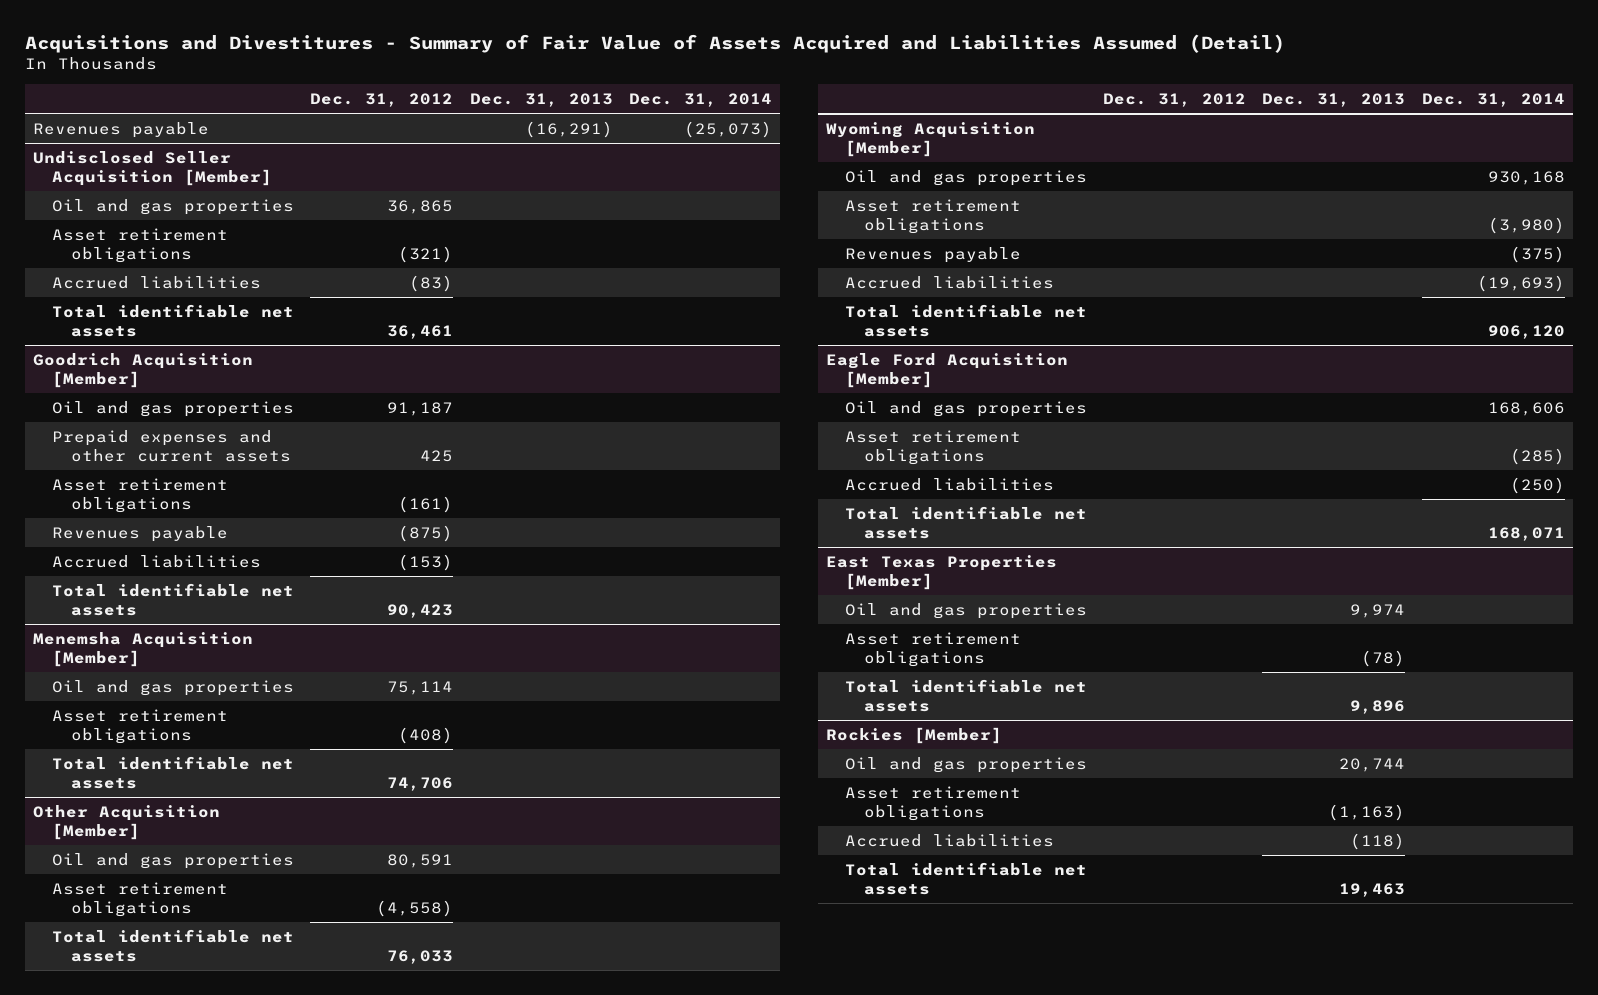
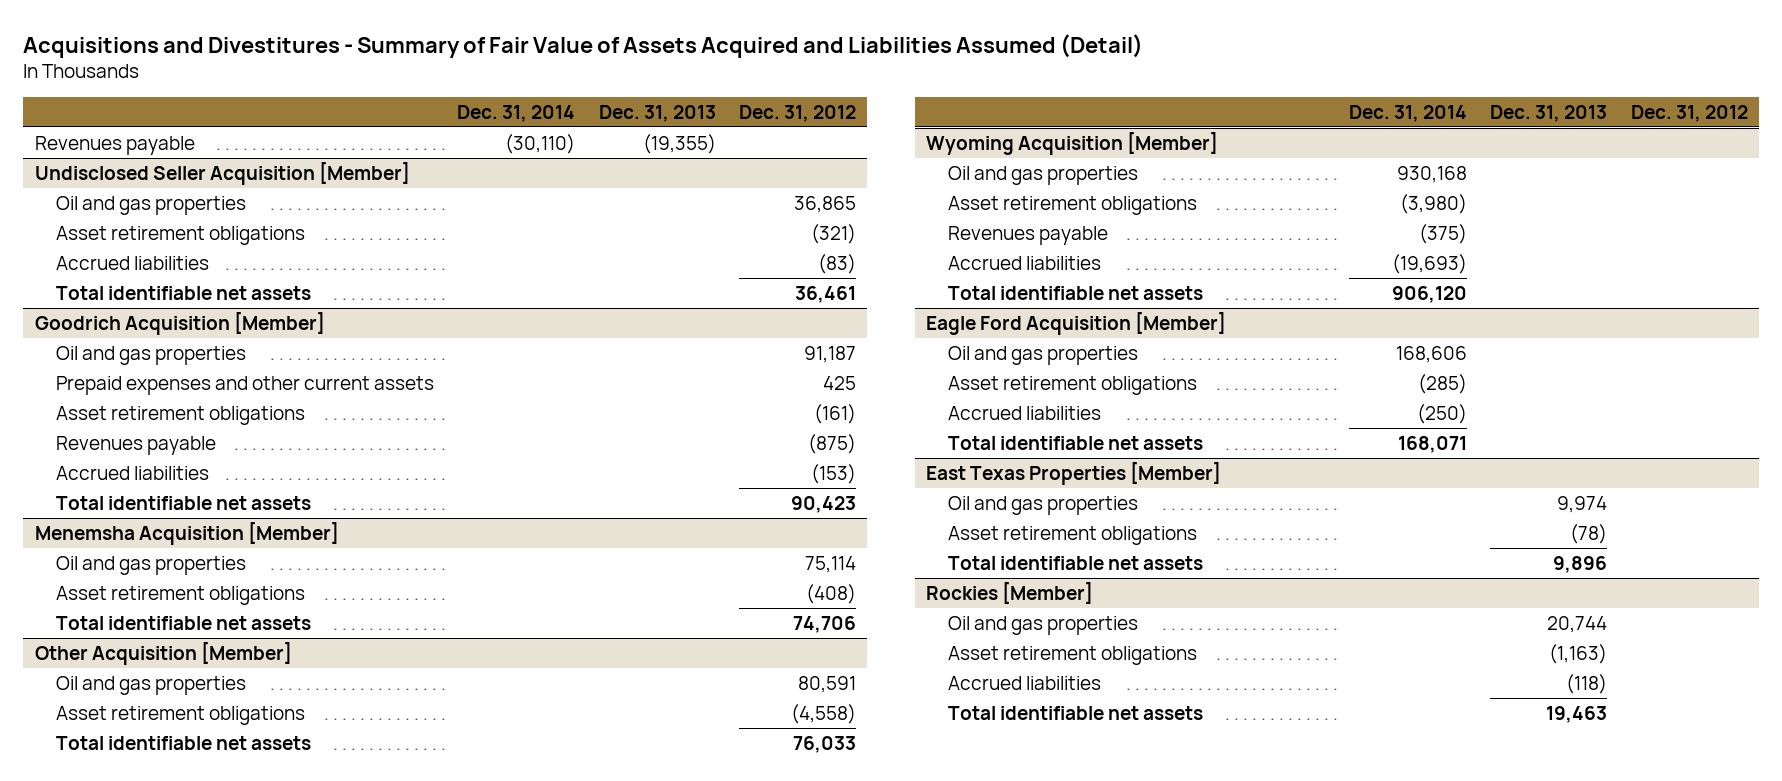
- | Dec. 31, 2012 | Dec. 31, 2013 | Dec. 31, 2014
+ | Dec. 31, 2014 | Dec. 31, 2013 | Dec. 31, 2012
- Revenues payable | | (16,291) | (25,073)
+ Revenues payable | (30,110) | (19,355) |

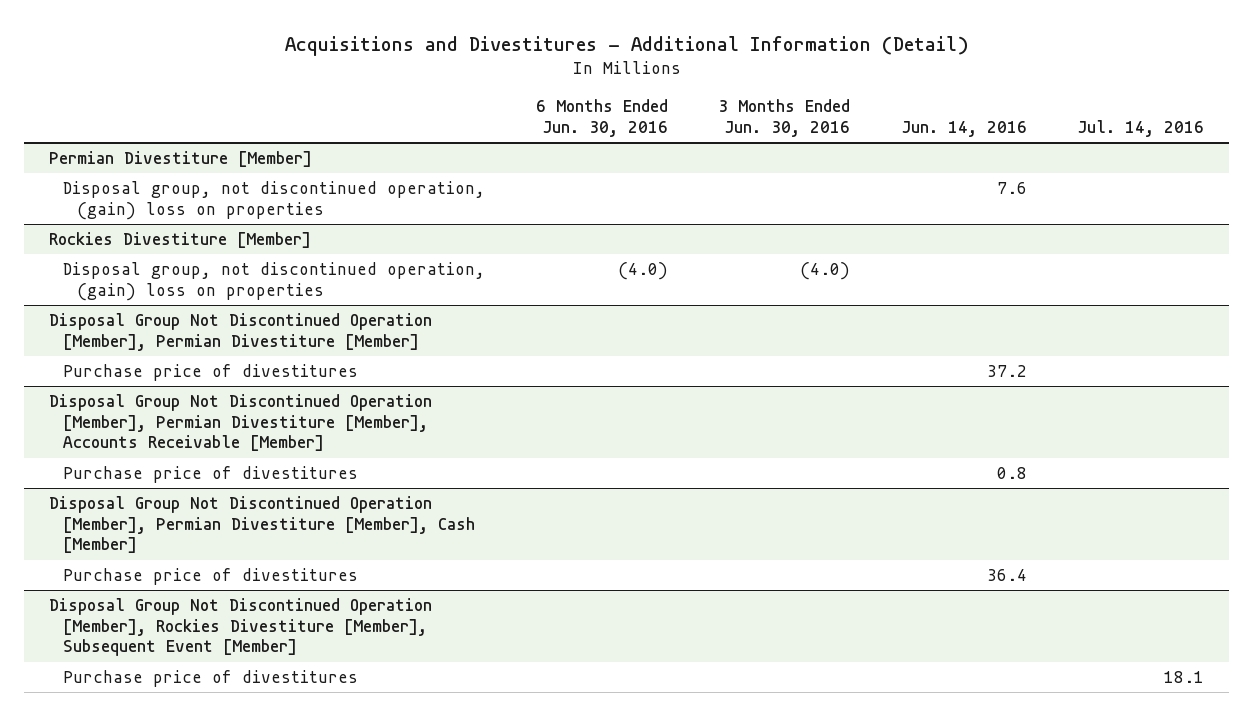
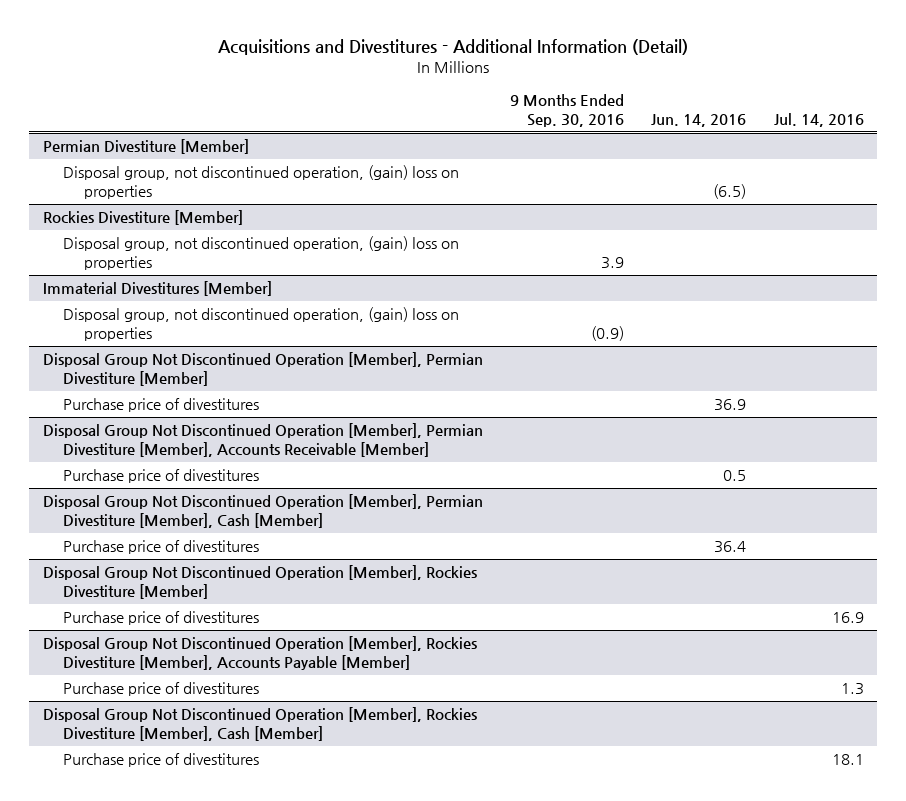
- | 6 Months Ended Jun. 30, 2016 | 3 Months Ended Jun. 30, 2016 | Jun. 14, 2016 | Jul. 14, 2016
+ | 9 Months Ended Sep. 30, 2016 | Jun. 14, 2016 | Jul. 14, 2016
@ Permian Divestiture [Member]
- Disposal group, not discontinued operation, (gain) loss on properties | | | 7.6 |
+ Disposal group, not discontinued operation, (gain) loss on properties | | (6.5) |
+ Immaterial Divestitures [Member]
+ Disposal group, not discontinued operation, (gain) loss on properties | (0.9) | |
@ Disposal Group Not Discontinued Operation [Member], Permian Divestiture [Member]
- Purchase price of divestitures | | | 37.2 |
+ Purchase price of divestitures | | 36.9 |
@ Disposal Group Not Discontinued Operation [Member], Permian Divestiture [Member], Accounts Receivable [Member]
- Purchase price of divestitures | | | 0.8 |
+ Purchase price of divestitures | | 0.5 |
- Disposal Group Not Discontinued Operation [Member], Rockies Divestiture [Member], Subsequent Event [Member]
+ Disposal Group Not Discontinued Operation [Member], Rockies Divestiture [Member]
+ Purchase price of divestitures | | | 16.9
+ Disposal Group Not Discontinued Operation [Member], Rockies Divestiture [Member], Accounts Payable [Member]
+ Purchase price of divestitures | | | 1.3
+ Disposal Group Not Discontinued Operation [Member], Rockies Divestiture [Member], Cash [Member]

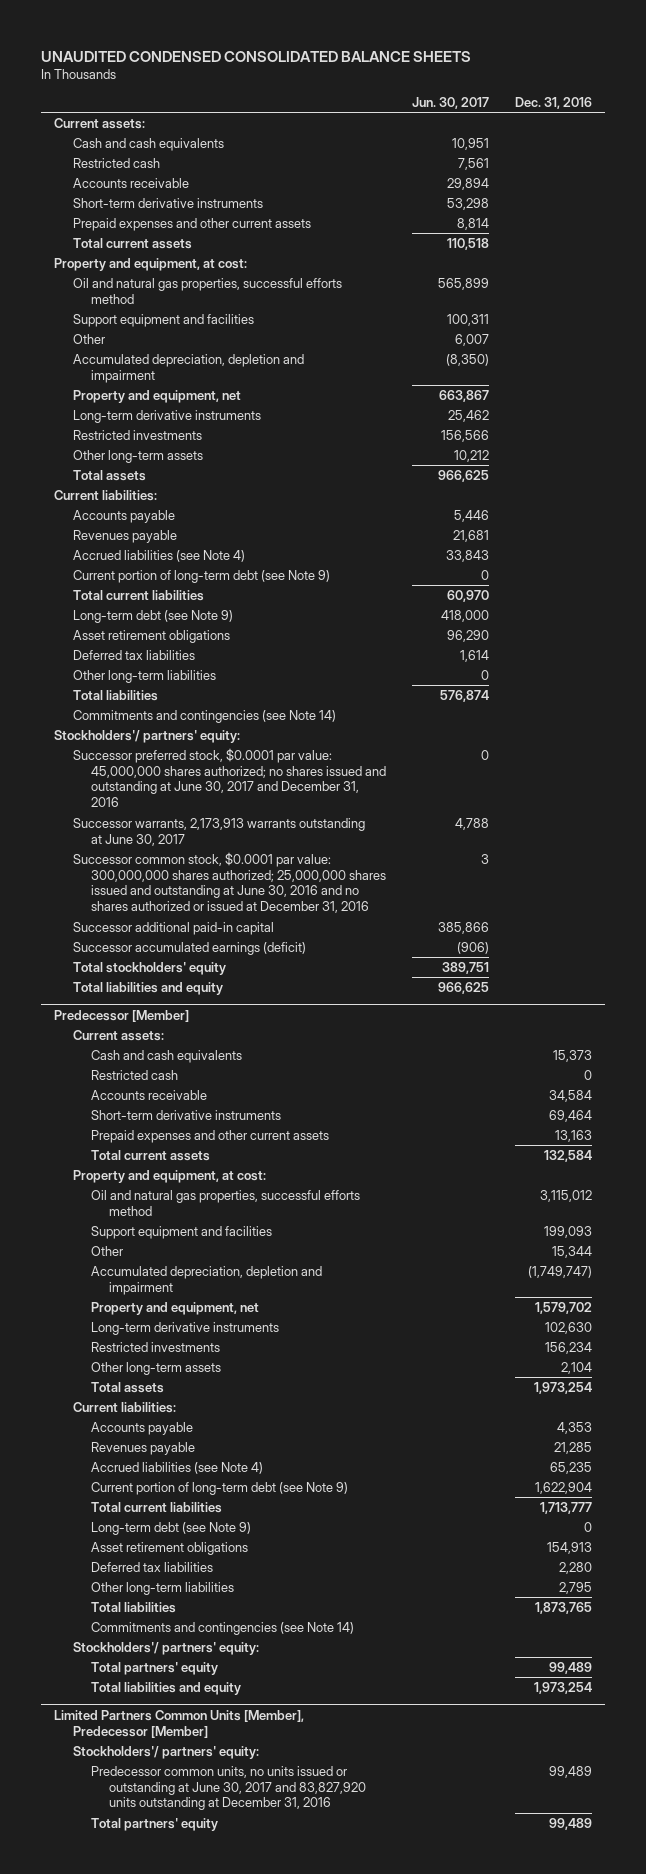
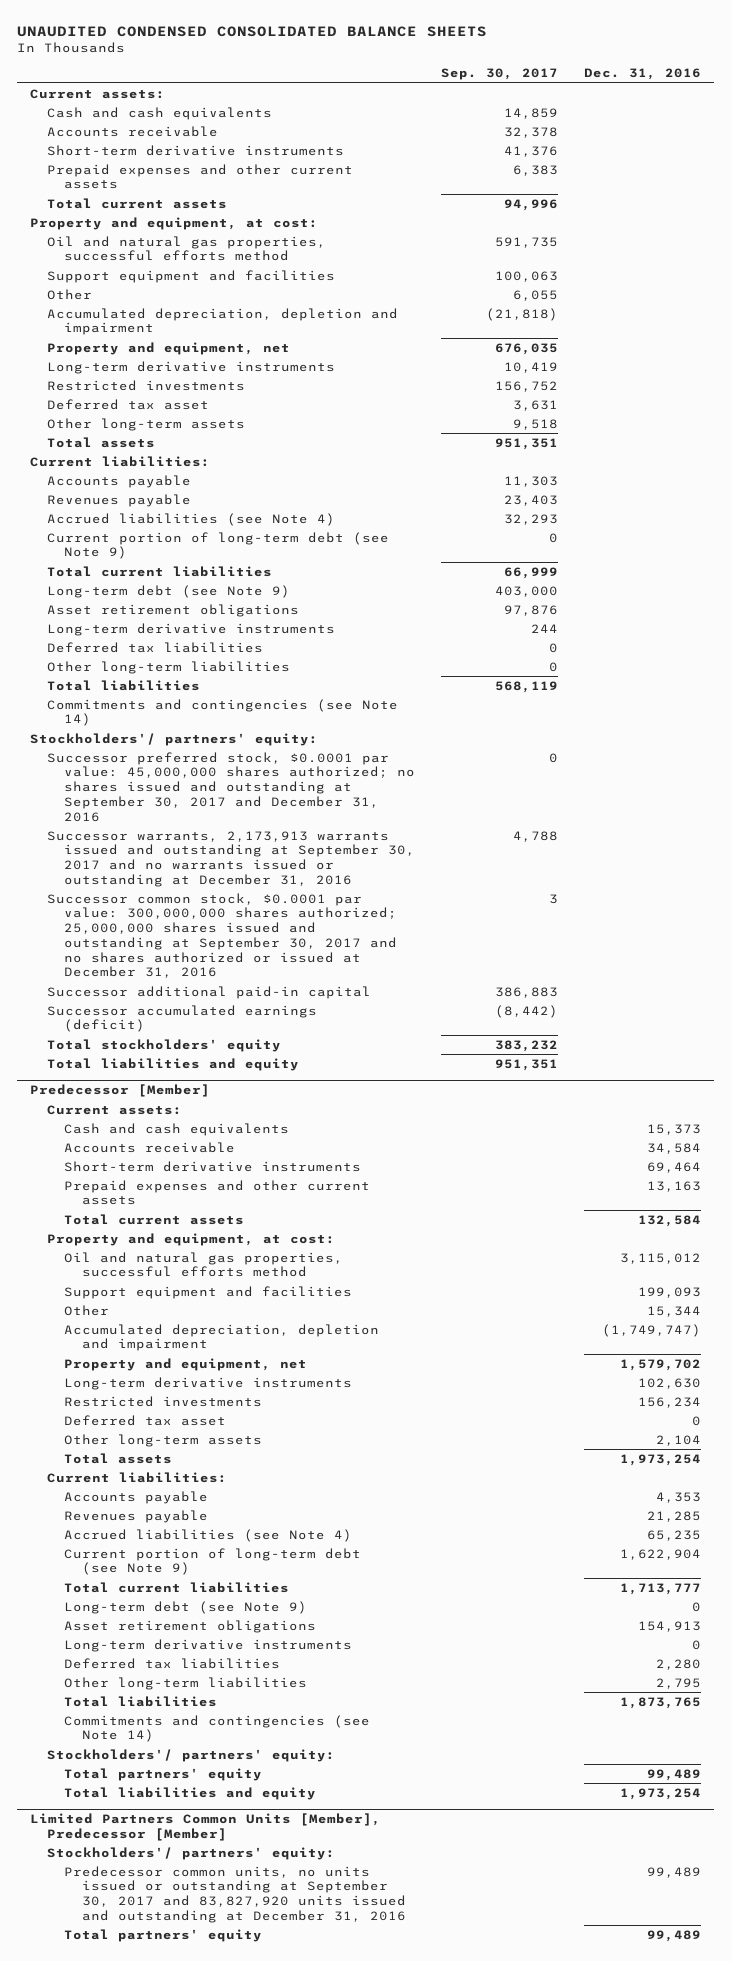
- | Jun. 30, 2017 | Dec. 31, 2016
+ | Sep. 30, 2017 | Dec. 31, 2016
- Restricted cash | 7,561 |
+ Deferred tax asset | 3,631 |
+ Long-term derivative instruments | 244 |
- Successor preferred stock, $0.0001 par value: 45,000,000 shares authorized; no shares issued and outstanding at June 30, 2017 and December 31, 2016 | 0 |
- Successor warrants, 2,173,913 warrants outstanding at June 30, 2017 | 4,788 |
- Successor common stock, $0.0001 par value: 300,000,000 shares authorized; 25,000,000 shares issued and outstanding at June 30, 2016 and no shares authorized or issued at December 31, 2016 | 3 |
+ Successor preferred stock, $0.0001 par value: 45,000,000 shares authorized; no shares issued and outstanding at September 30, 2017 and December 31, 2016 | 0 |
+ Successor warrants, 2,173,913 warrants issued and outstanding at September 30, 2017 and no warrants issued or outstanding at December 31, 2016 | 4,788 |
+ Successor common stock, $0.0001 par value: 300,000,000 shares authorized; 25,000,000 shares issued and outstanding at September 30, 2017 and no shares authorized or issued at December 31, 2016 | 3 |
@ Predecessor [Member]
- Restricted cash | | 0
+ Deferred tax asset | | 0
+ Long-term derivative instruments | | 0
@ Limited Partners Common Units [Member], Predecessor [Member]
- Predecessor common units, no units issued or outstanding at June 30, 2017 and 83,827,920 units outstanding at December 31, 2016 | | 99,489
+ Predecessor common units, no units issued or outstanding at September 30, 2017 and 83,827,920 units issued and outstanding at December 31, 2016 | | 99,489

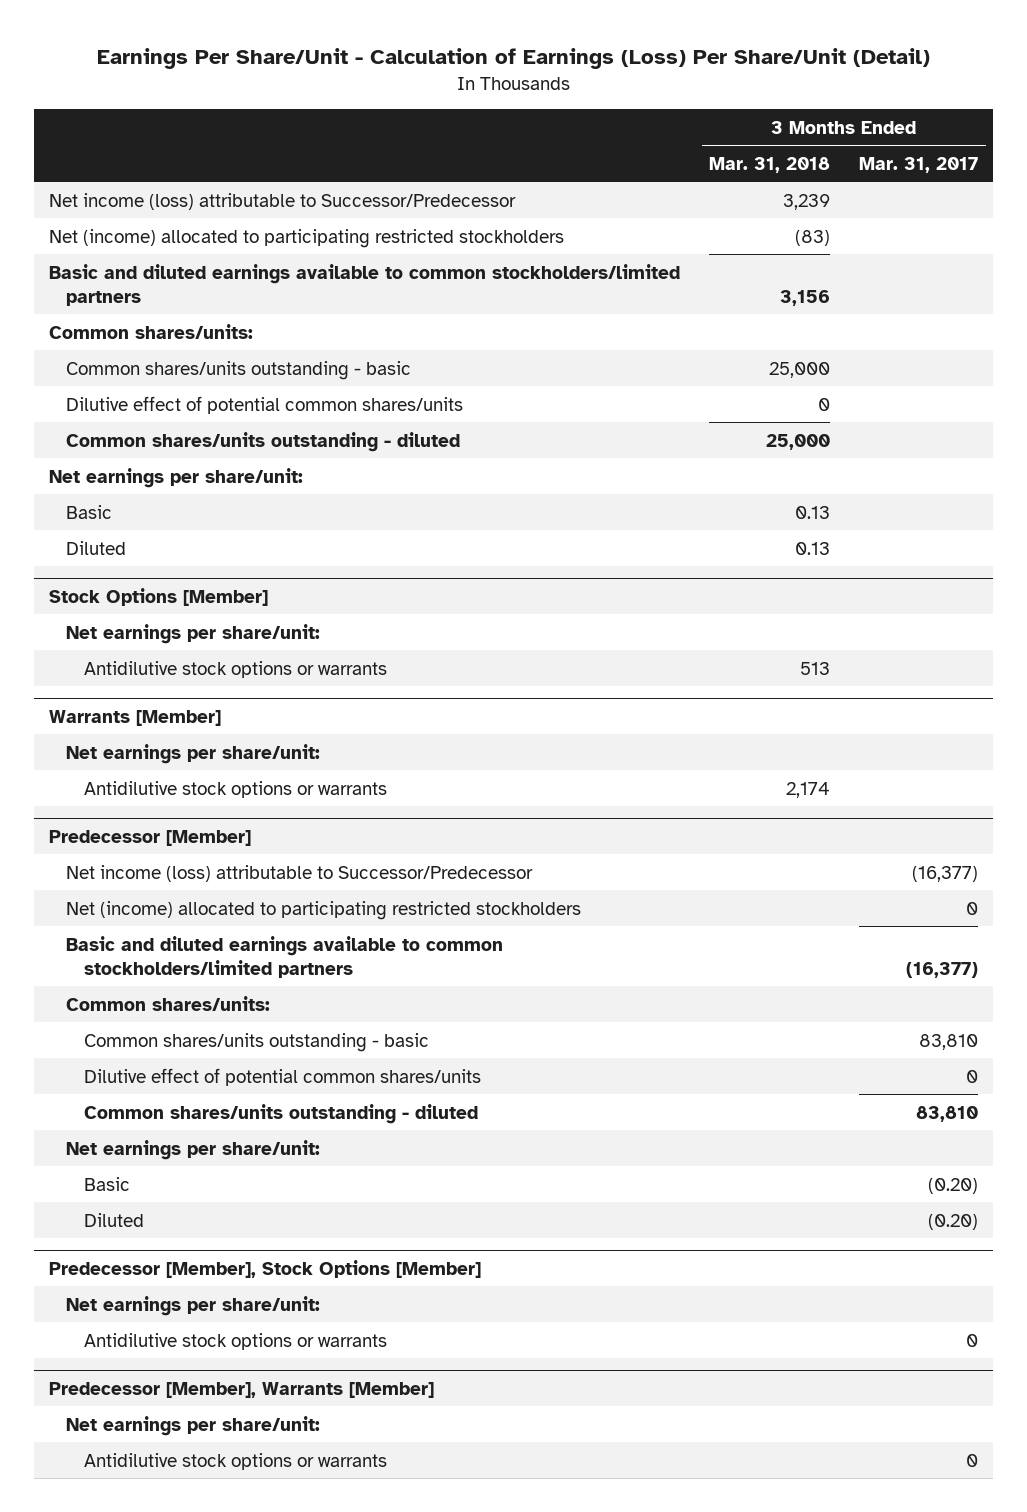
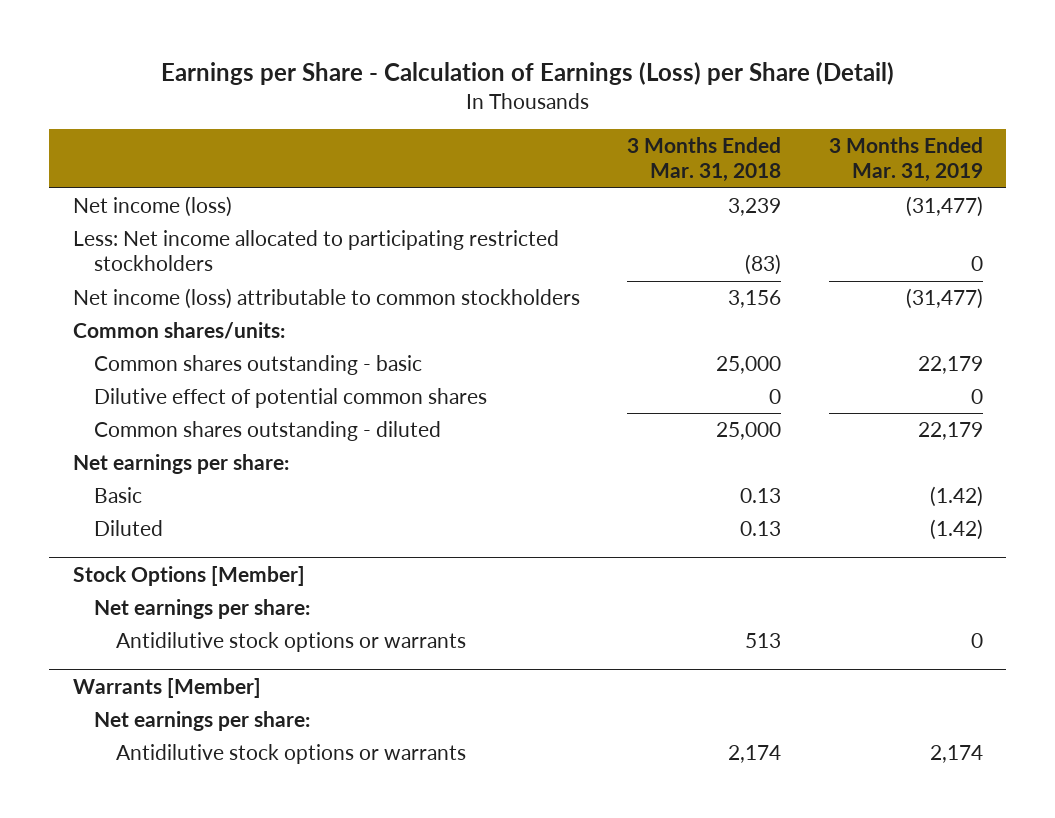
- Earnings Per Share/Unit - Calculation of Earnings (Loss) Per Share/Unit (Detail)
+ Earnings per Share - Calculation of Earnings (Loss) per Share (Detail)
- | 3 Months Ended Mar. 31, 2018 | 3 Months Ended Mar. 31, 2017
+ | 3 Months Ended Mar. 31, 2018 | 3 Months Ended Mar. 31, 2019
- Net income (loss) attributable to Successor/Predecessor | 3,239 |
- Net (income) allocated to participating restricted stockholders | (83) |
- Basic and diluted earnings available to common stockholders/limited partners | 3,156 |
+ Net income (loss) | 3,239 | (31,477)
+ Less: Net income allocated to participating restricted stockholders | (83) | 0
+ Net income (loss) attributable to common stockholders | 3,156 | (31,477)
- Common shares/units outstanding - basic | 25,000 |
- Dilutive effect of potential common shares/units | 0 |
- Common shares/units outstanding - diluted | 25,000 |
- Net earnings per share/unit:
+ Common shares outstanding - basic | 25,000 | 22,179
+ Dilutive effect of potential common shares | 0 | 0
+ Common shares outstanding - diluted | 25,000 | 22,179
+ Net earnings per share:
@ Stock Options [Member]
- Net earnings per share/unit:
+ Net earnings per share:
@ Warrants [Member]
- Net earnings per share/unit:
+ Net earnings per share:
- Predecessor [Member]
- Net income (loss) attributable to Successor/Predecessor | | (16,377)
- Net (income) allocated to participating restricted stockholders | | 0
- Basic and diluted earnings available to common stockholders/limited partners | | (16,377)
- Common shares/units:
- Common shares/units outstanding - basic | | 83,810
- Dilutive effect of potential common shares/units | | 0
- Common shares/units outstanding - diluted | | 83,810
- Net earnings per share/unit:
- Basic | | (0.20)
- Diluted | | (0.20)
- Predecessor [Member], Stock Options [Member]
- Net earnings per share/unit:
- Antidilutive stock options or warrants | | 0
- Predecessor [Member], Warrants [Member]
- Net earnings per share/unit:
- Antidilutive stock options or warrants | | 0

